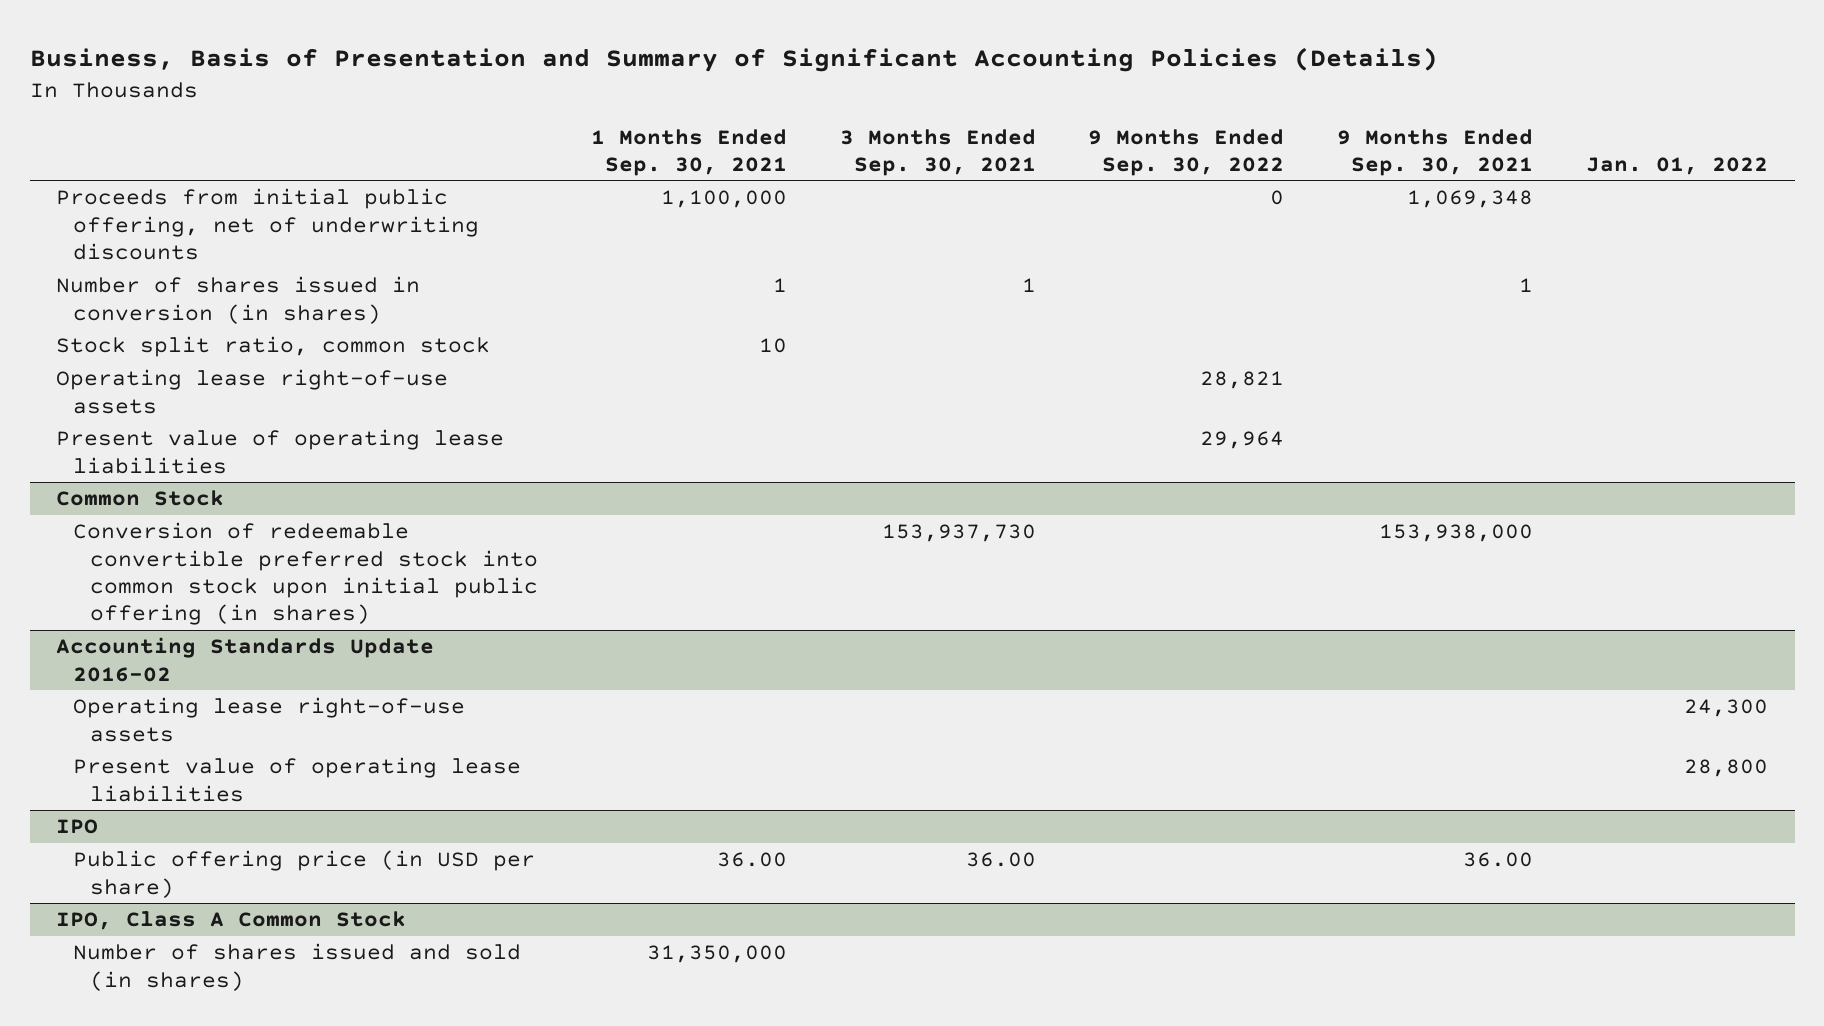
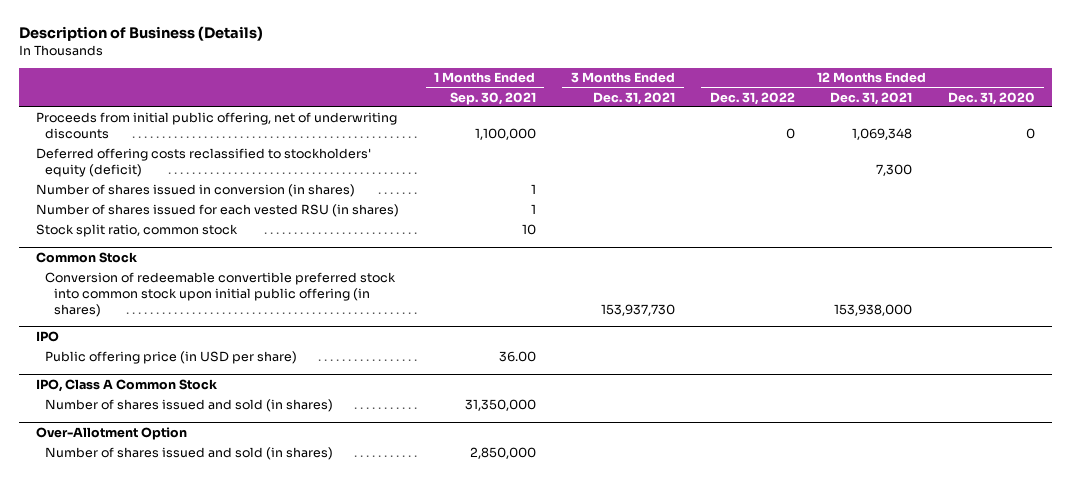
- Business, Basis of Presentation and Summary of Significant Accounting Policies (Details)
+ Description of Business (Details)
- | 1 Months Ended Sep. 30, 2021 | 3 Months Ended Sep. 30, 2021 | 9 Months Ended Sep. 30, 2022 | 9 Months Ended Sep. 30, 2021 | Jan. 01, 2022
+ | 1 Months Ended Sep. 30, 2021 | 3 Months Ended Dec. 31, 2021 | 12 Months Ended Dec. 31, 2022 | 12 Months Ended Dec. 31, 2021 | 12 Months Ended Dec. 31, 2020
+ Deferred offering costs reclassified to stockholders' equity (deficit) | | | | 7,300 |
+ Number of shares issued for each vested RSU (in shares) | 1 | | | |
- Operating lease right-of-use assets | | | 28,821 | |
- Present value of operating lease liabilities | | | 29,964 | |
- Accounting Standards Update 2016-02
- Operating lease right-of-use assets | | | | | 24,300
- Present value of operating lease liabilities | | | | | 28,800
+ Over-Allotment Option
+ Number of shares issued and sold (in shares) | 2,850,000 | | | |

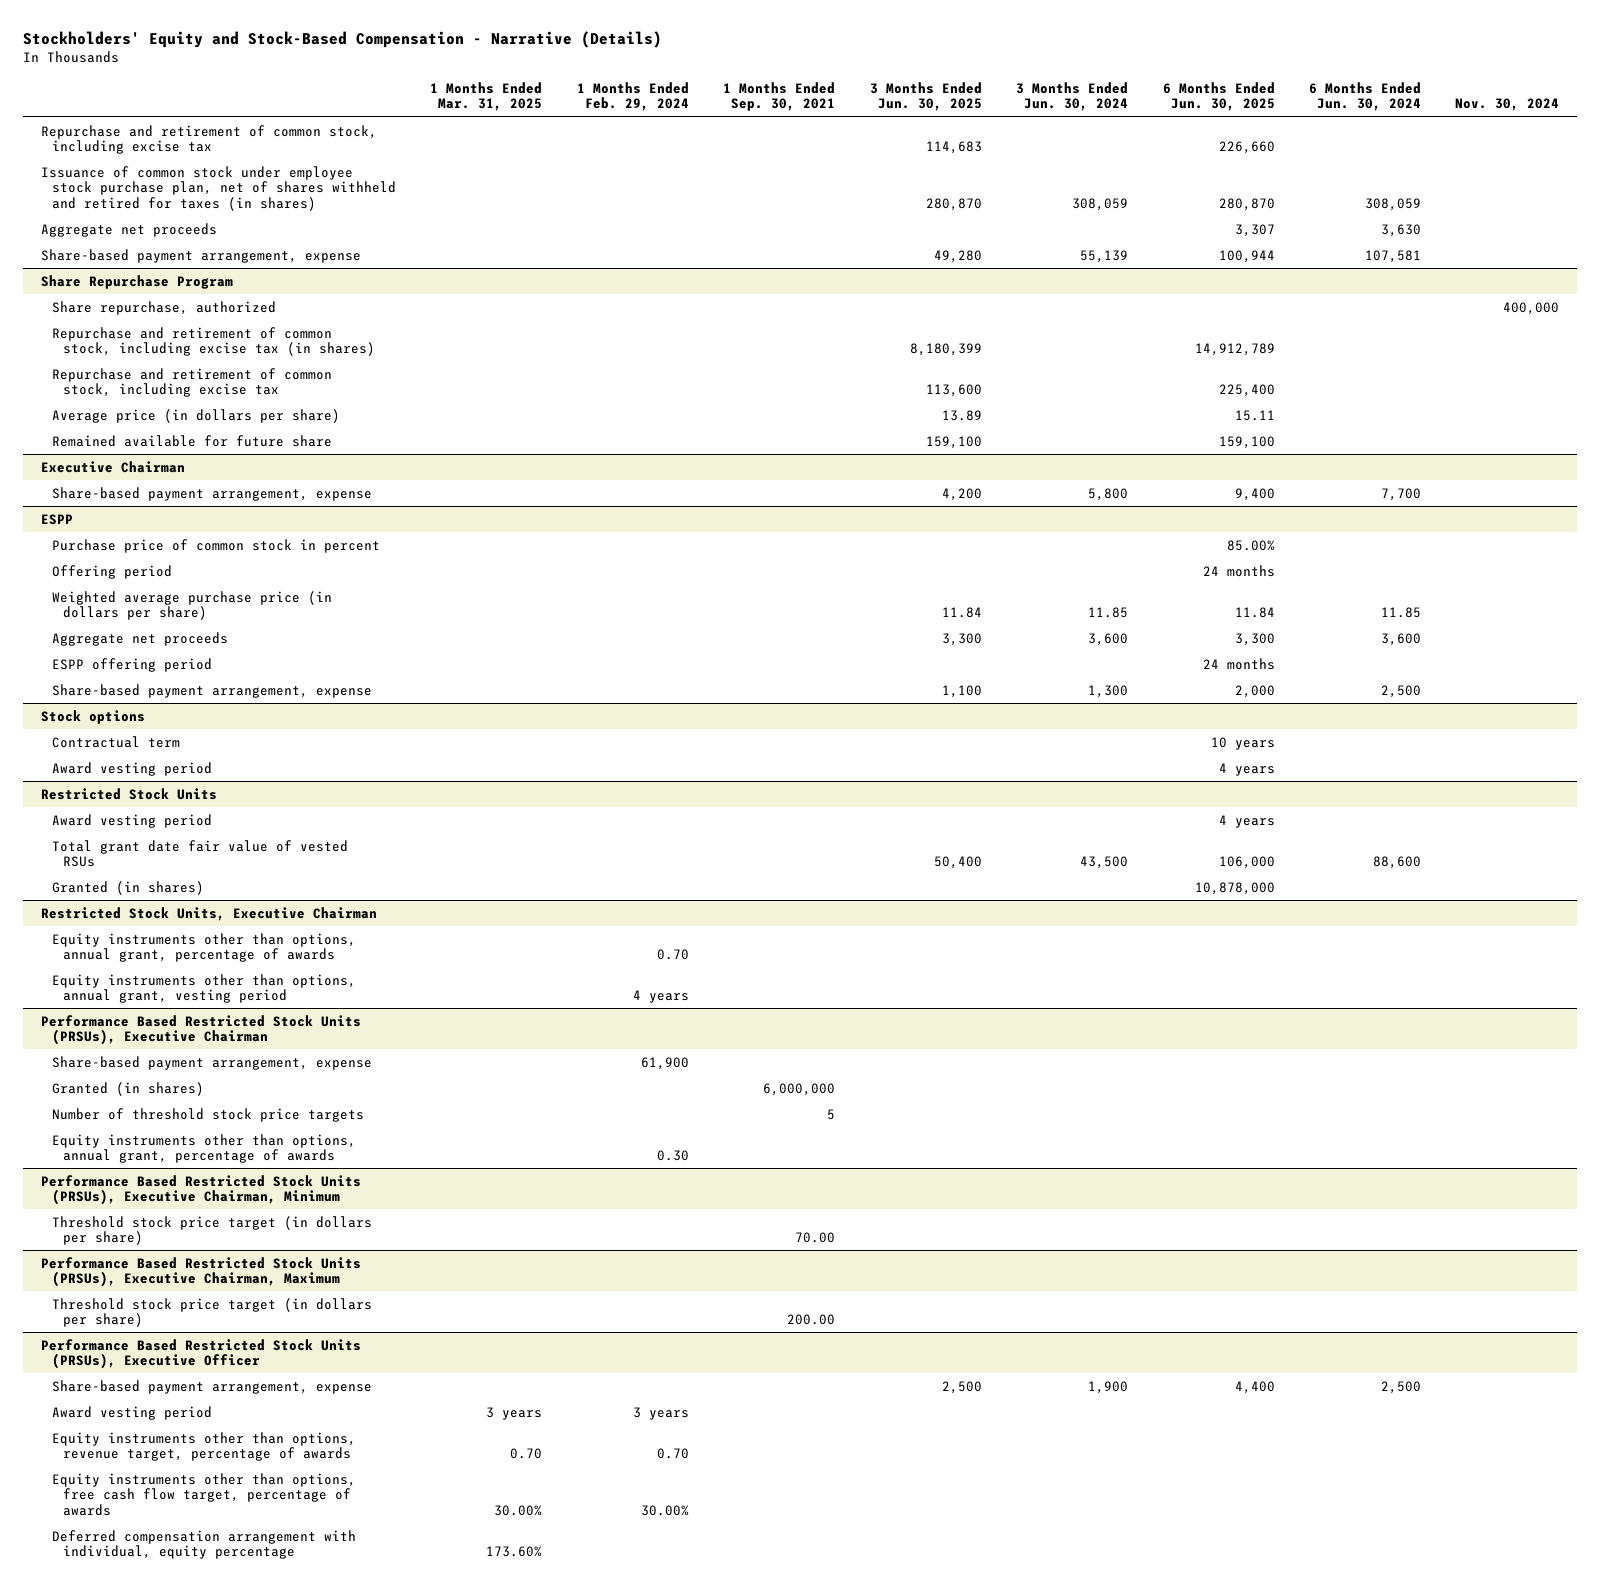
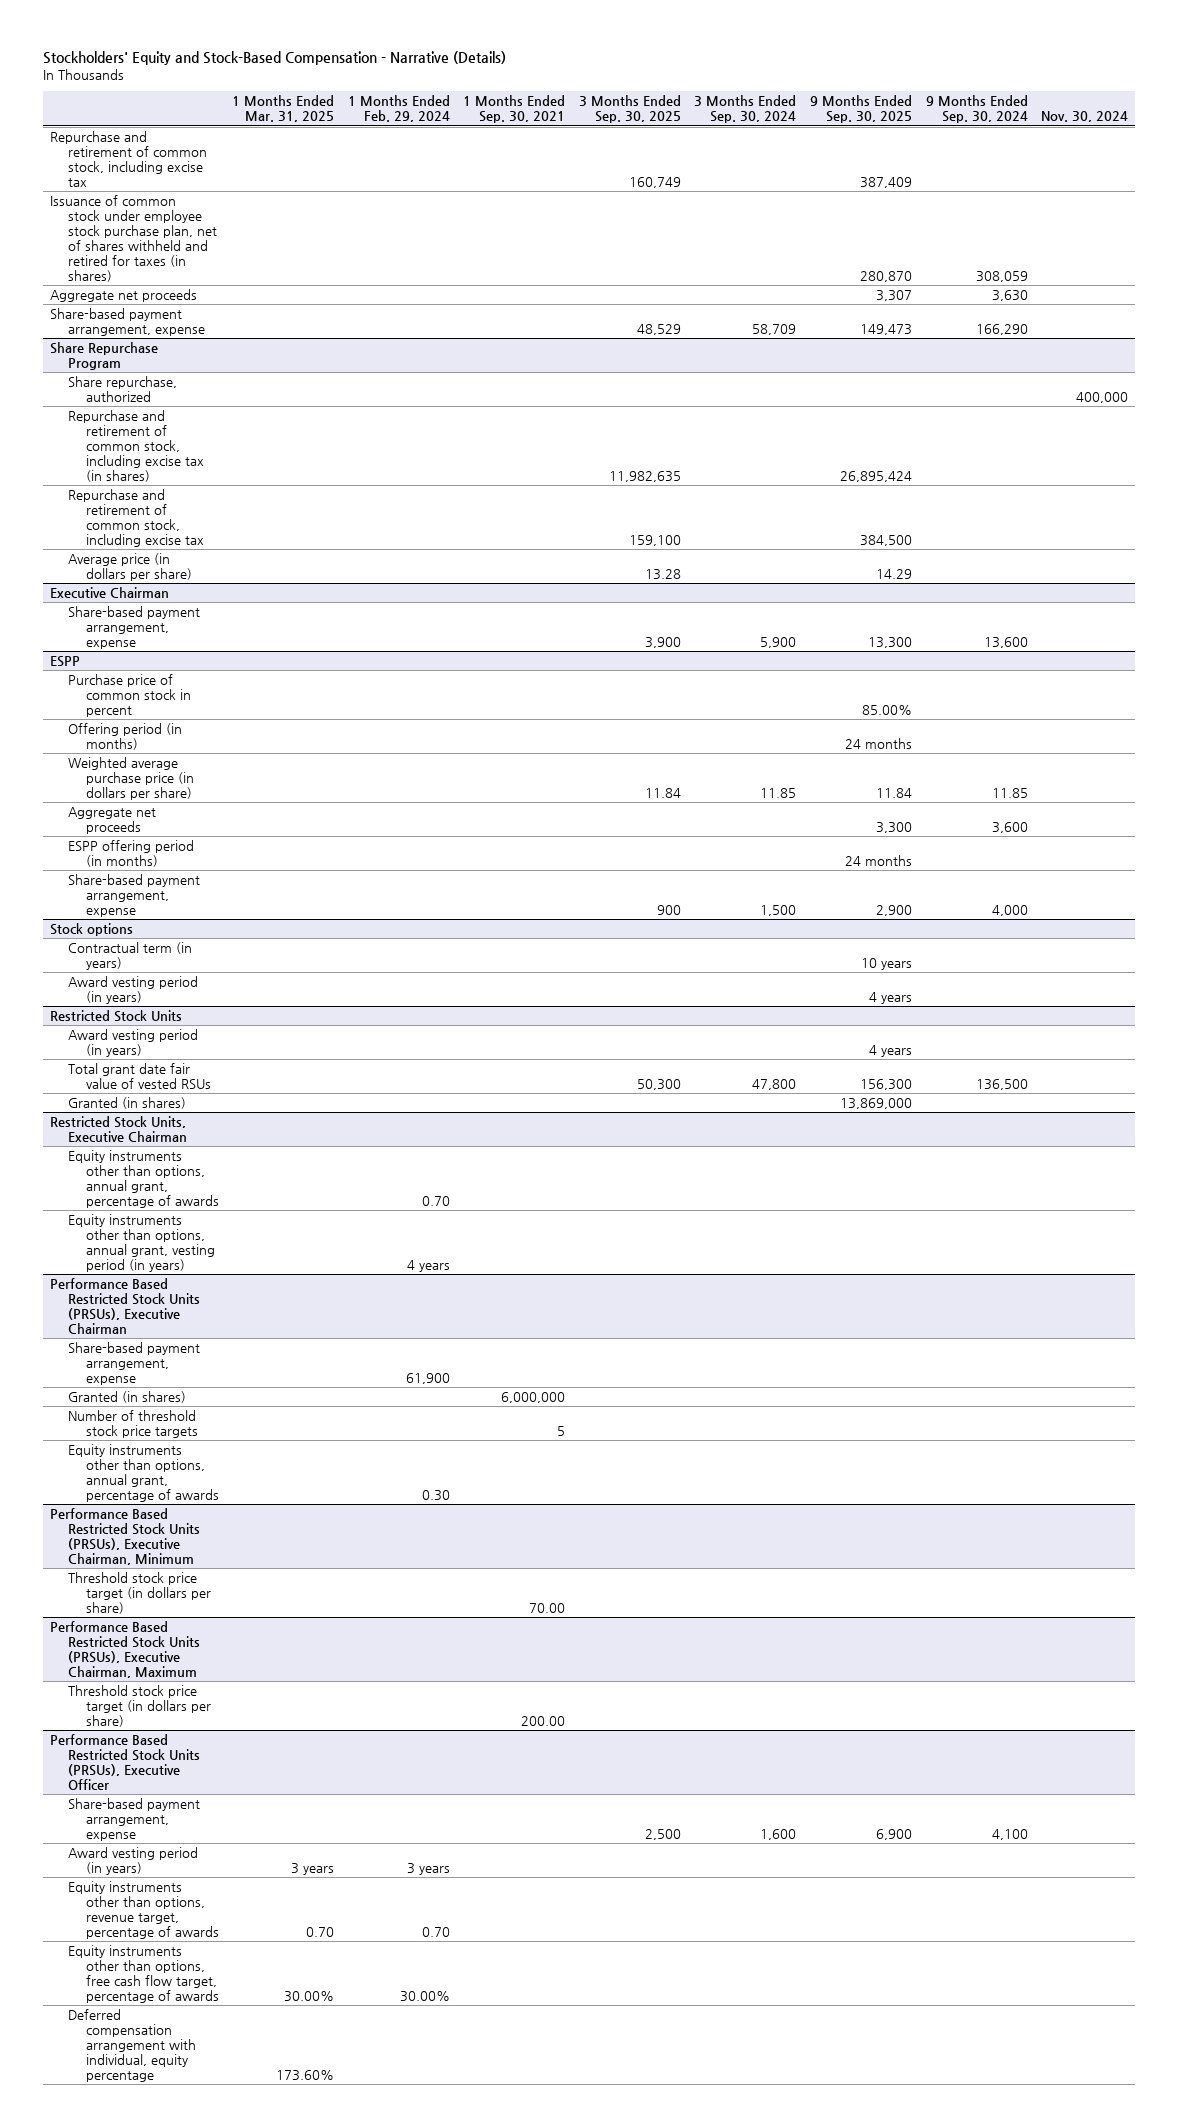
- | 1 Months Ended Mar. 31, 2025 | 1 Months Ended Feb. 29, 2024 | 1 Months Ended Sep. 30, 2021 | 3 Months Ended Jun. 30, 2025 | 3 Months Ended Jun. 30, 2024 | 6 Months Ended Jun. 30, 2025 | 6 Months Ended Jun. 30, 2024 | Nov. 30, 2024
+ | 1 Months Ended Mar. 31, 2025 | 1 Months Ended Feb. 29, 2024 | 1 Months Ended Sep. 30, 2021 | 3 Months Ended Sep. 30, 2025 | 3 Months Ended Sep. 30, 2024 | 9 Months Ended Sep. 30, 2025 | 9 Months Ended Sep. 30, 2024 | Nov. 30, 2024
@ Share Repurchase Program
- Remained available for future share | | | | 159,100 | | 159,100 | |
@ ESPP
- Offering period | | | | | | 24 months | |
+ Offering period (in months) | | | | | | 24 months | |
- ESPP offering period | | | | | | 24 months | |
+ ESPP offering period (in months) | | | | | | 24 months | |
@ Stock options
- Contractual term | | | | | | 10 years | |
- Award vesting period | | | | | | 4 years | |
+ Contractual term (in years) | | | | | | 10 years | |
+ Award vesting period (in years) | | | | | | 4 years | |
@ Restricted Stock Units
- Award vesting period | | | | | | 4 years | |
+ Award vesting period (in years) | | | | | | 4 years | |
@ Restricted Stock Units, Executive Chairman
- Equity instruments other than options, annual grant, vesting period | | 4 years | | | | | |
+ Equity instruments other than options, annual grant, vesting period (in years) | | 4 years | | | | | |
@ Performance Based Restricted Stock Units (PRSUs), Executive Officer
- Award vesting period | 3 years | 3 years | | | | | |
+ Award vesting period (in years) | 3 years | 3 years | | | | | |

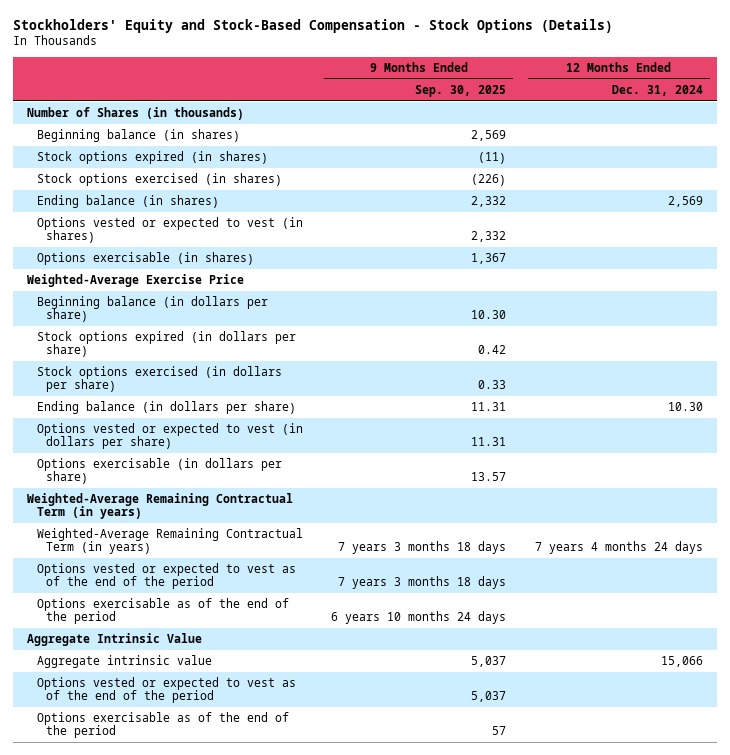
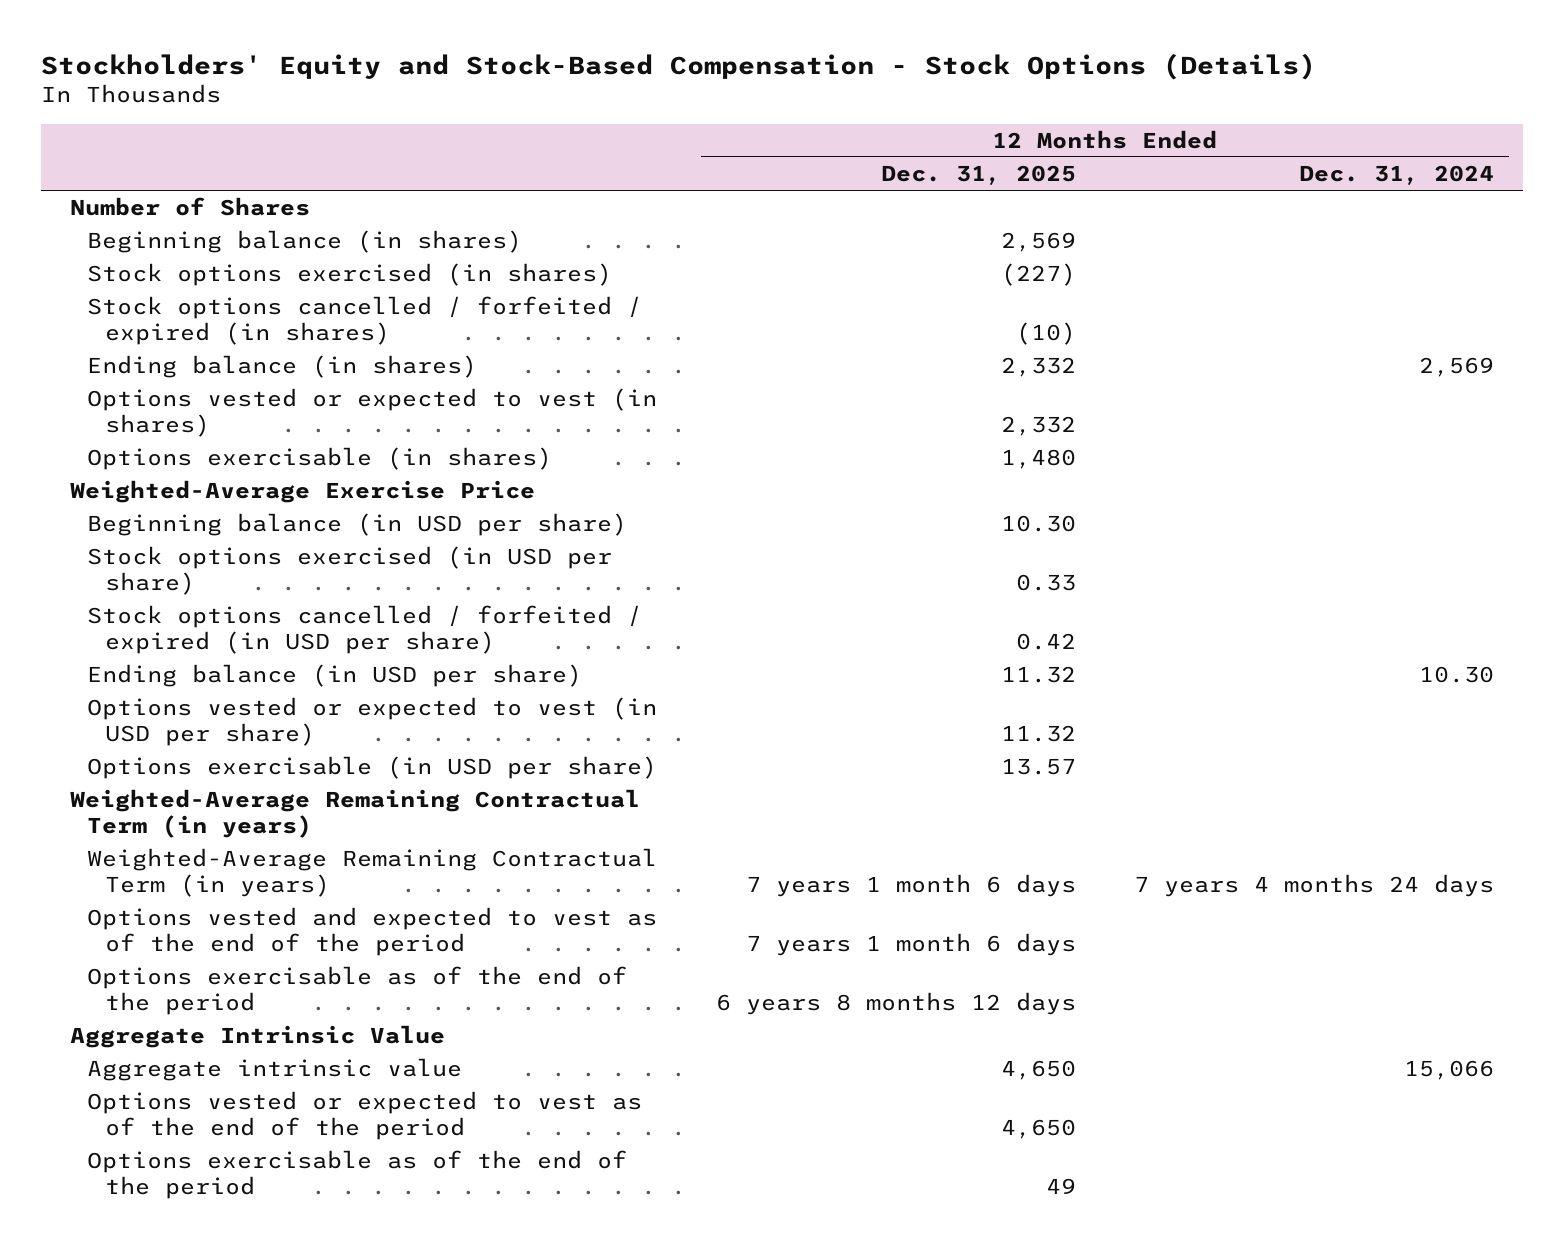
- | 9 Months Ended Sep. 30, 2025 | 12 Months Ended Dec. 31, 2024
+ | 12 Months Ended Dec. 31, 2025 | 12 Months Ended Dec. 31, 2024
- Number of Shares (in thousands)
+ Number of Shares
- Stock options expired (in shares) | (11) |
+ Stock options cancelled / forfeited / expired (in shares) | (10) |
- Beginning balance (in dollars per share) | 10.30 |
- Stock options expired (in dollars per share) | 0.42 |
- Stock options exercised (in dollars per share) | 0.33 |
- Ending balance (in dollars per share) | 11.31 | 10.30
- Options vested or expected to vest (in dollars per share) | 11.31 |
- Options exercisable (in dollars per share) | 13.57 |
+ Beginning balance (in USD per share) | 10.30 |
+ Stock options exercised (in USD per share) | 0.33 |
+ Stock options cancelled / forfeited / expired (in USD per share) | 0.42 |
+ Ending balance (in USD per share) | 11.32 | 10.30
+ Options vested or expected to vest (in USD per share) | 11.32 |
+ Options exercisable (in USD per share) | 13.57 |
- Options vested or expected to vest as of the end of the period | 7 years 3 months 18 days |
+ Options vested and expected to vest as of the end of the period | 7 years 1 month 6 days |

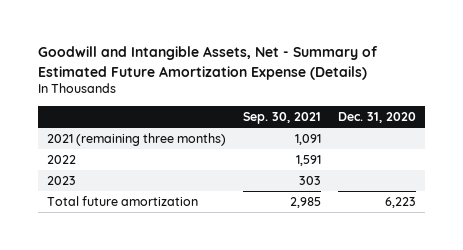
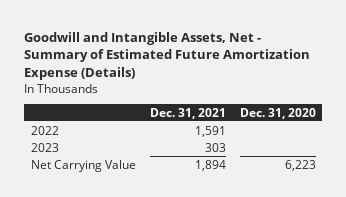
- | Sep. 30, 2021 | Dec. 31, 2020
+ | Dec. 31, 2021 | Dec. 31, 2020
- 2021 (remaining three months) | 1,091 |
- Total future amortization | 2,985 | 6,223
+ Net Carrying Value | 1,894 | 6,223

